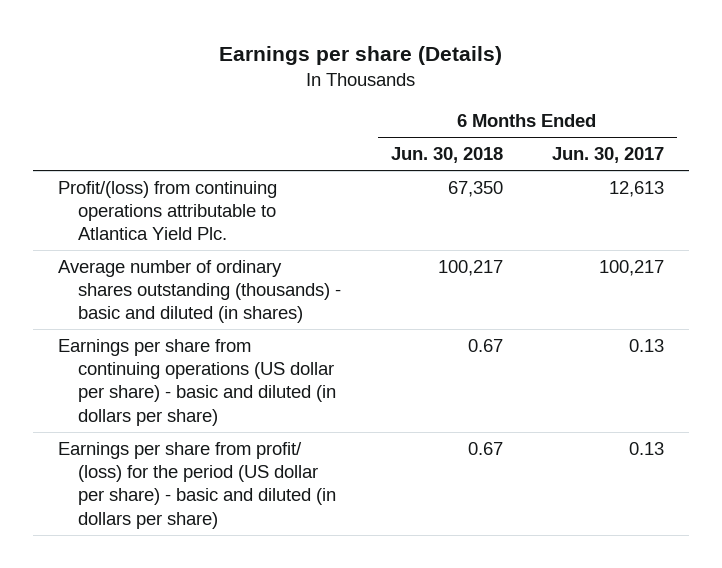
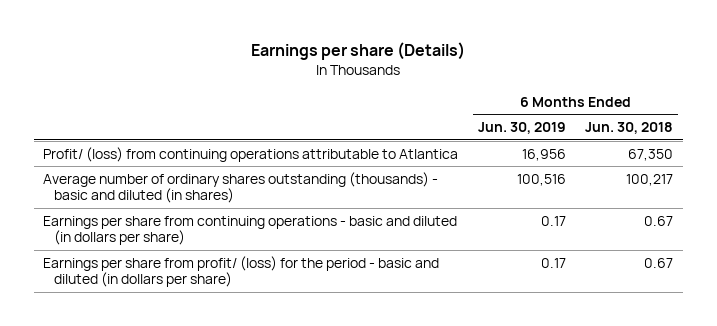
- | 6 Months Ended Jun. 30, 2018 | 6 Months Ended Jun. 30, 2017
+ | 6 Months Ended Jun. 30, 2019 | 6 Months Ended Jun. 30, 2018
- Profit/(loss) from continuing operations attributable to Atlantica Yield Plc. | 67,350 | 12,613
+ Profit/ (loss) from continuing operations attributable to Atlantica | 16,956 | 67,350
- Earnings per share from continuing operations (US dollar per share) - basic and diluted (in dollars per share) | 0.67 | 0.13
- Earnings per share from profit/ (loss) for the period (US dollar per share) - basic and diluted (in dollars per share) | 0.67 | 0.13
+ Earnings per share from continuing operations - basic and diluted (in dollars per share) | 0.17 | 0.67
+ Earnings per share from profit/ (loss) for the period - basic and diluted (in dollars per share) | 0.17 | 0.67

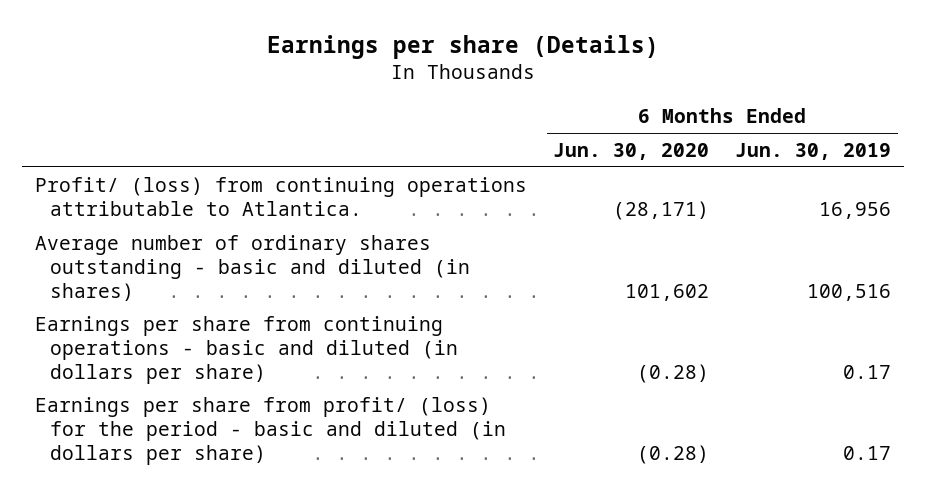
- | 6 Months Ended Jun. 30, 2019 | 6 Months Ended Jun. 30, 2018
+ | 6 Months Ended Jun. 30, 2020 | 6 Months Ended Jun. 30, 2019
- Profit/ (loss) from continuing operations attributable to Atlantica | 16,956 | 67,350
- Average number of ordinary shares outstanding (thousands) - basic and diluted (in shares) | 100,516 | 100,217
+ Profit/ (loss) from continuing operations attributable to Atlantica. | (28,171) | 16,956
+ Average number of ordinary shares outstanding - basic and diluted (in shares) | 101,602 | 100,516

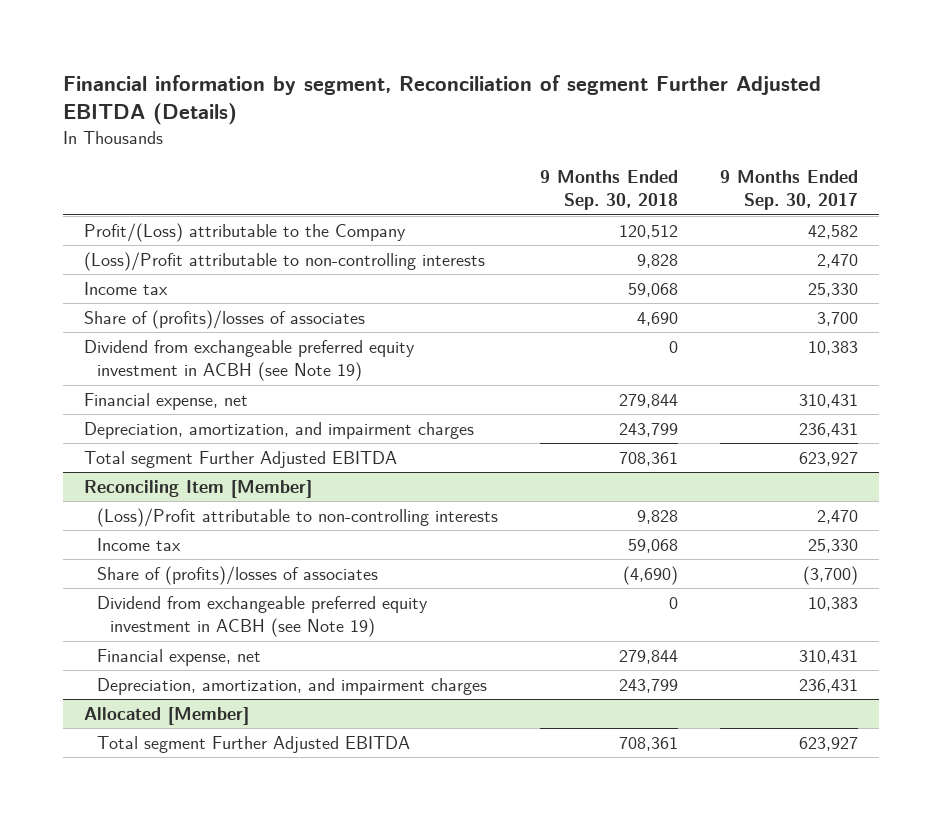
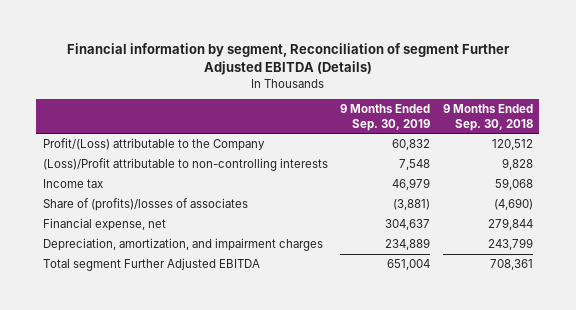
- | 9 Months Ended Sep. 30, 2018 | 9 Months Ended Sep. 30, 2017
+ | 9 Months Ended Sep. 30, 2019 | 9 Months Ended Sep. 30, 2018
- Share of (profits)/losses of associates | 4,690 | 3,700
- Dividend from exchangeable preferred equity investment in ACBH (see Note 19) | 0 | 10,383
- Financial expense, net | 279,844 | 310,431
- Depreciation, amortization, and impairment charges | 243,799 | 236,431
- Total segment Further Adjusted EBITDA | 708,361 | 623,927
- Reconciling Item [Member]
- (Loss)/Profit attributable to non-controlling interests | 9,828 | 2,470
- Income tax | 59,068 | 25,330
- Dividend from exchangeable preferred equity investment in ACBH (see Note 19) | 0 | 10,383
- Allocated [Member]

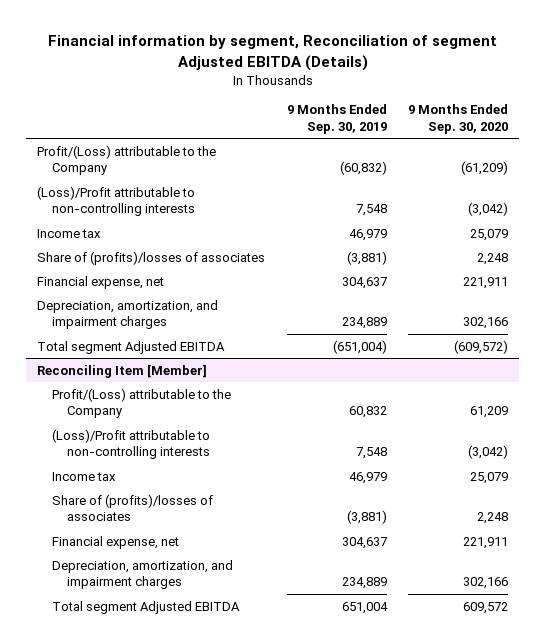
- Financial information by segment, Reconciliation of segment Further Adjusted EBITDA (Details)
+ Financial information by segment, Reconciliation of segment Adjusted EBITDA (Details)
- | 9 Months Ended Sep. 30, 2019 | 9 Months Ended Sep. 30, 2018
+ | 9 Months Ended Sep. 30, 2019 | 9 Months Ended Sep. 30, 2020
+ Profit/(Loss) attributable to the Company | (60,832) | (61,209)
+ (Loss)/Profit attributable to non-controlling interests | 7,548 | (3,042)
+ Income tax | 46,979 | 25,079
+ Share of (profits)/losses of associates | (3,881) | 2,248
+ Financial expense, net | 304,637 | 221,911
+ Depreciation, amortization, and impairment charges | 234,889 | 302,166
+ Total segment Adjusted EBITDA | (651,004) | (609,572)
+ Reconciling Item [Member]
- Total segment Further Adjusted EBITDA | 651,004 | 708,361
+ Total segment Adjusted EBITDA | 651,004 | 609,572

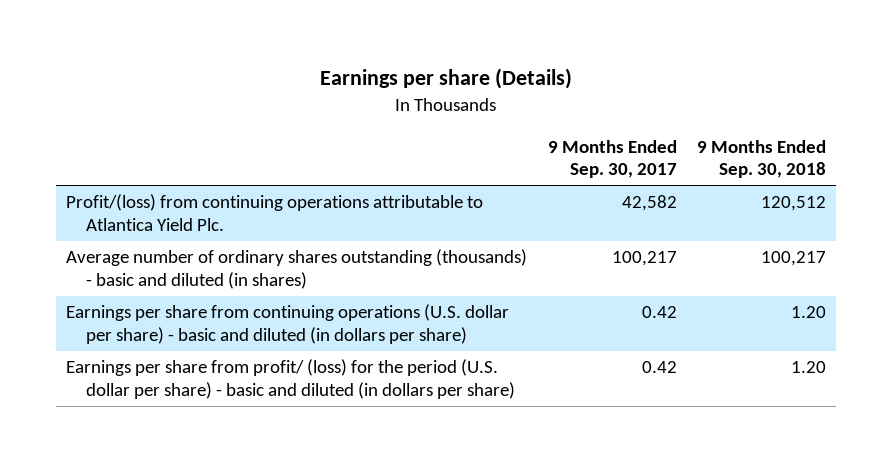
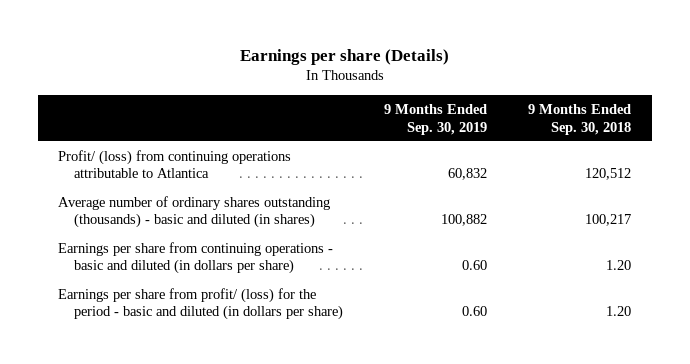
- | 9 Months Ended Sep. 30, 2017 | 9 Months Ended Sep. 30, 2018
+ | 9 Months Ended Sep. 30, 2019 | 9 Months Ended Sep. 30, 2018
- Profit/(loss) from continuing operations attributable to Atlantica Yield Plc. | 42,582 | 120,512
+ Profit/ (loss) from continuing operations attributable to Atlantica | 60,832 | 120,512
- Earnings per share from continuing operations (U.S. dollar per share) - basic and diluted (in dollars per share) | 0.42 | 1.20
- Earnings per share from profit/ (loss) for the period (U.S. dollar per share) - basic and diluted (in dollars per share) | 0.42 | 1.20
+ Earnings per share from continuing operations - basic and diluted (in dollars per share) | 0.60 | 1.20
+ Earnings per share from profit/ (loss) for the period - basic and diluted (in dollars per share) | 0.60 | 1.20

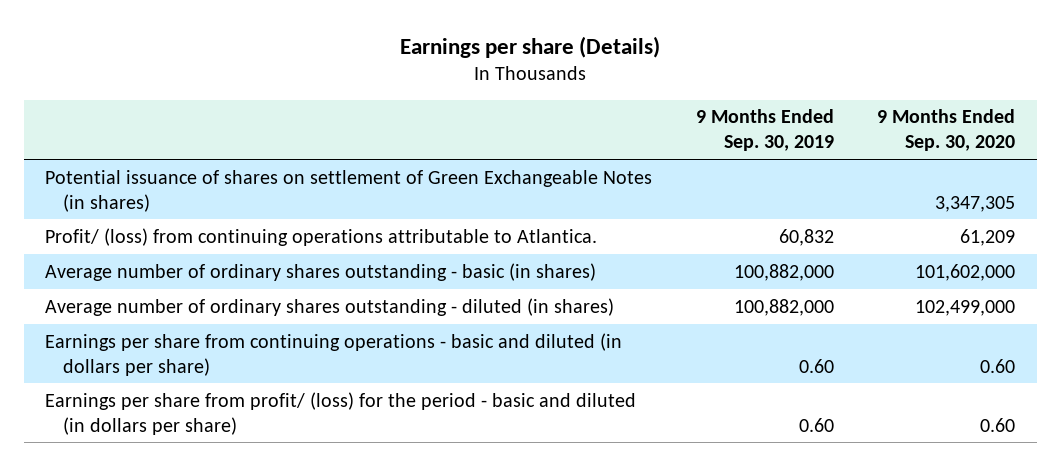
- | 9 Months Ended Sep. 30, 2019 | 9 Months Ended Sep. 30, 2018
+ | 9 Months Ended Sep. 30, 2019 | 9 Months Ended Sep. 30, 2020
- Profit/ (loss) from continuing operations attributable to Atlantica | 60,832 | 120,512
- Average number of ordinary shares outstanding (thousands) - basic and diluted (in shares) | 100,882 | 100,217
+ Potential issuance of shares on settlement of Green Exchangeable Notes (in shares) | | 3,347,305
+ Profit/ (loss) from continuing operations attributable to Atlantica. | 60,832 | 61,209
+ Average number of ordinary shares outstanding - basic (in shares) | 100,882,000 | 101,602,000
+ Average number of ordinary shares outstanding - diluted (in shares) | 100,882,000 | 102,499,000

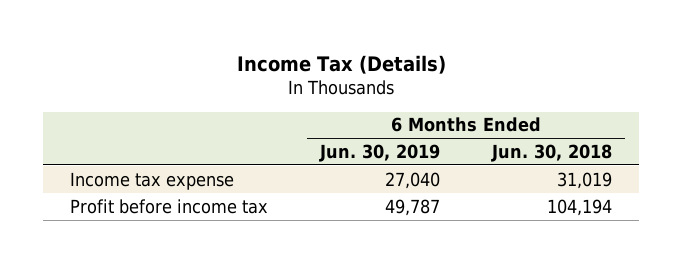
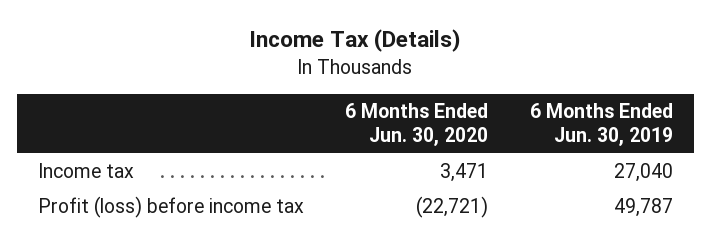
- | 6 Months Ended Jun. 30, 2019 | 6 Months Ended Jun. 30, 2018
+ | 6 Months Ended Jun. 30, 2020 | 6 Months Ended Jun. 30, 2019
- Income tax expense | 27,040 | 31,019
- Profit before income tax | 49,787 | 104,194
+ Income tax | 3,471 | 27,040
+ Profit (loss) before income tax | (22,721) | 49,787

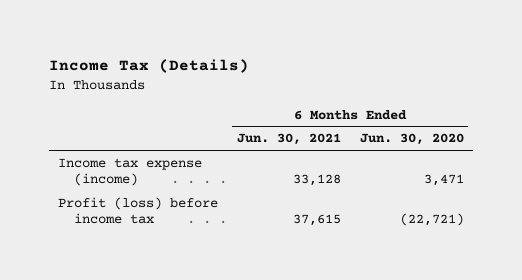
- | 6 Months Ended Jun. 30, 2020 | 6 Months Ended Jun. 30, 2019
+ | 6 Months Ended Jun. 30, 2021 | 6 Months Ended Jun. 30, 2020
- Income tax | 3,471 | 27,040
+ Income tax expense (income) | 33,128 | 3,471

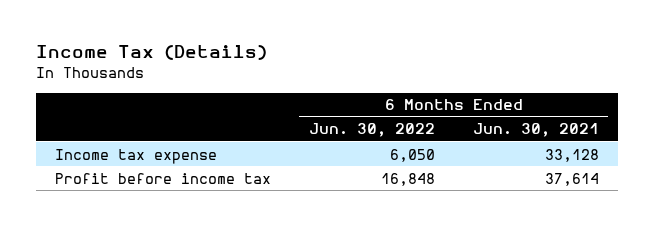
- | 6 Months Ended Jun. 30, 2021 | 6 Months Ended Jun. 30, 2020
+ | 6 Months Ended Jun. 30, 2022 | 6 Months Ended Jun. 30, 2021
- Income tax expense (income) | 33,128 | 3,471
- Profit (loss) before income tax | 37,615 | (22,721)
+ Income tax expense | 6,050 | 33,128
+ Profit before income tax | 16,848 | 37,614

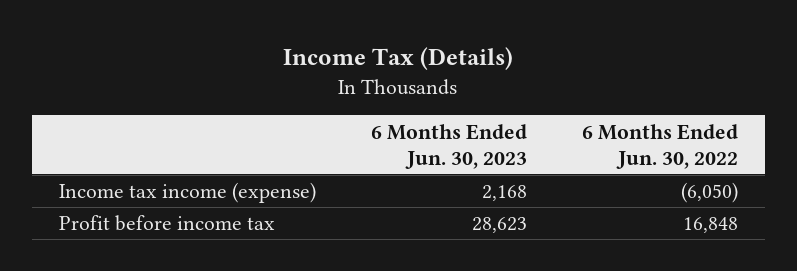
- | 6 Months Ended Jun. 30, 2022 | 6 Months Ended Jun. 30, 2021
+ | 6 Months Ended Jun. 30, 2023 | 6 Months Ended Jun. 30, 2022
- Income tax expense | 6,050 | 33,128
+ Income tax income (expense) | 2,168 | (6,050)

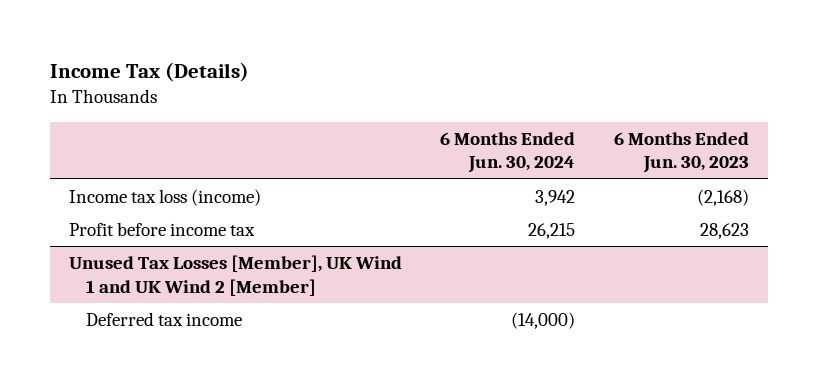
- | 6 Months Ended Jun. 30, 2023 | 6 Months Ended Jun. 30, 2022
+ | 6 Months Ended Jun. 30, 2024 | 6 Months Ended Jun. 30, 2023
- Income tax income (expense) | 2,168 | (6,050)
+ Income tax loss (income) | 3,942 | (2,168)
+ Unused Tax Losses [Member], UK Wind 1 and UK Wind 2 [Member]
+ Deferred tax income | (14,000) |

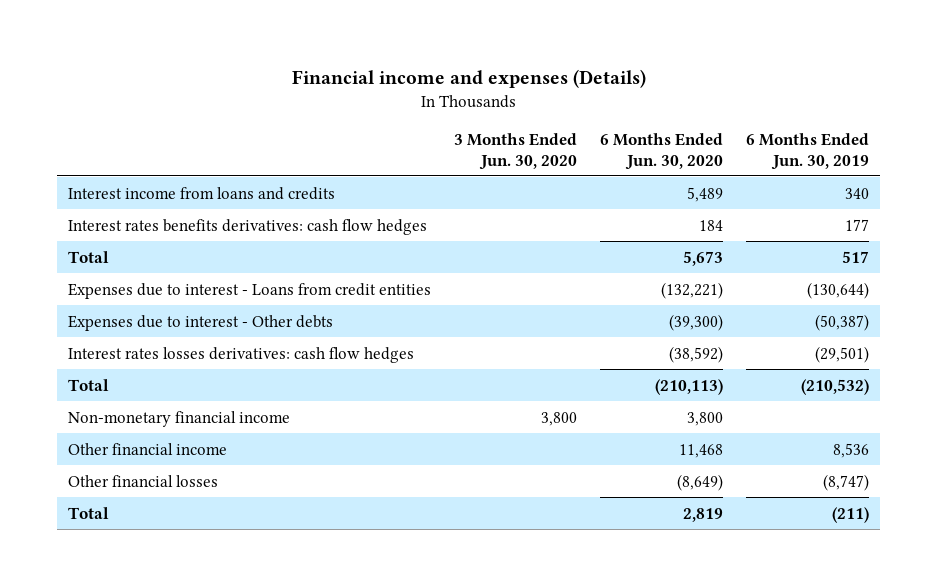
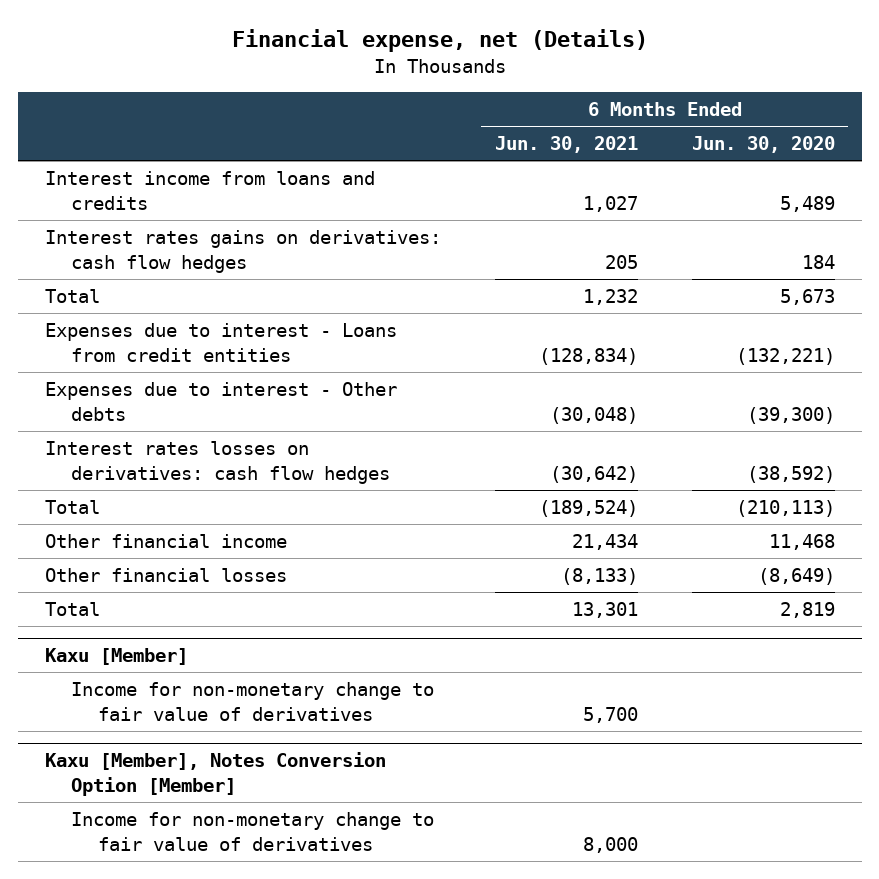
- Financial income and expenses (Details)
+ Financial expense, net (Details)
- | 3 Months Ended Jun. 30, 2020 | 6 Months Ended Jun. 30, 2020 | 6 Months Ended Jun. 30, 2019
+ | 6 Months Ended Jun. 30, 2021 | 6 Months Ended Jun. 30, 2020
- Interest rates benefits derivatives: cash flow hedges | | 184 | 177
+ Interest rates gains on derivatives: cash flow hedges | 205 | 184
- Interest rates losses derivatives: cash flow hedges | | (38,592) | (29,501)
+ Interest rates losses on derivatives: cash flow hedges | (30,642) | (38,592)
- Non-monetary financial income | 3,800 | 3,800 |
+ Kaxu [Member]
+ Income for non-monetary change to fair value of derivatives | 5,700 |
+ Kaxu [Member], Notes Conversion Option [Member]
+ Income for non-monetary change to fair value of derivatives | 8,000 |

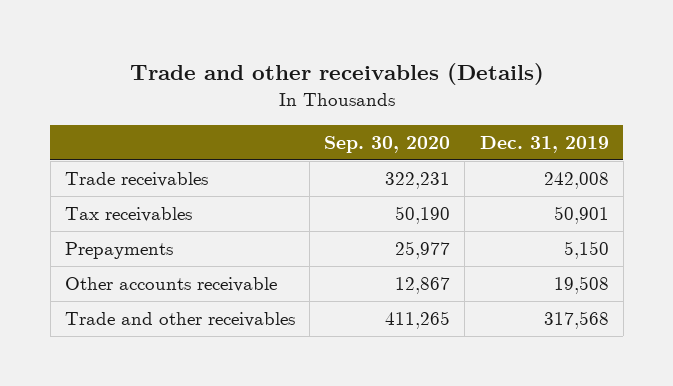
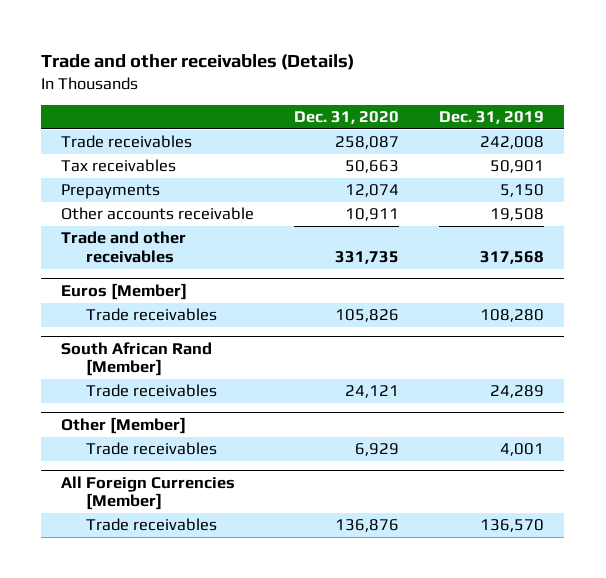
- | Sep. 30, 2020 | Dec. 31, 2019
+ | Dec. 31, 2020 | Dec. 31, 2019
+ Euros [Member]
+ Trade receivables | 105,826 | 108,280
+ South African Rand [Member]
+ Trade receivables | 24,121 | 24,289
+ Other [Member]
+ Trade receivables | 6,929 | 4,001
+ All Foreign Currencies [Member]
+ Trade receivables | 136,876 | 136,570

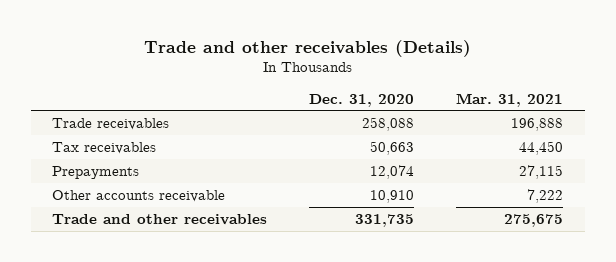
- | Dec. 31, 2020 | Dec. 31, 2019
+ | Dec. 31, 2020 | Mar. 31, 2021
- Trade receivables | 258,087 | 242,008
+ Trade receivables | 258,088 | 196,888
- Other accounts receivable | 10,911 | 19,508
+ Other accounts receivable | 10,910 | 7,222
- Euros [Member]
- Trade receivables | 105,826 | 108,280
- South African Rand [Member]
- Trade receivables | 24,121 | 24,289
- Other [Member]
- Trade receivables | 6,929 | 4,001
- All Foreign Currencies [Member]
- Trade receivables | 136,876 | 136,570

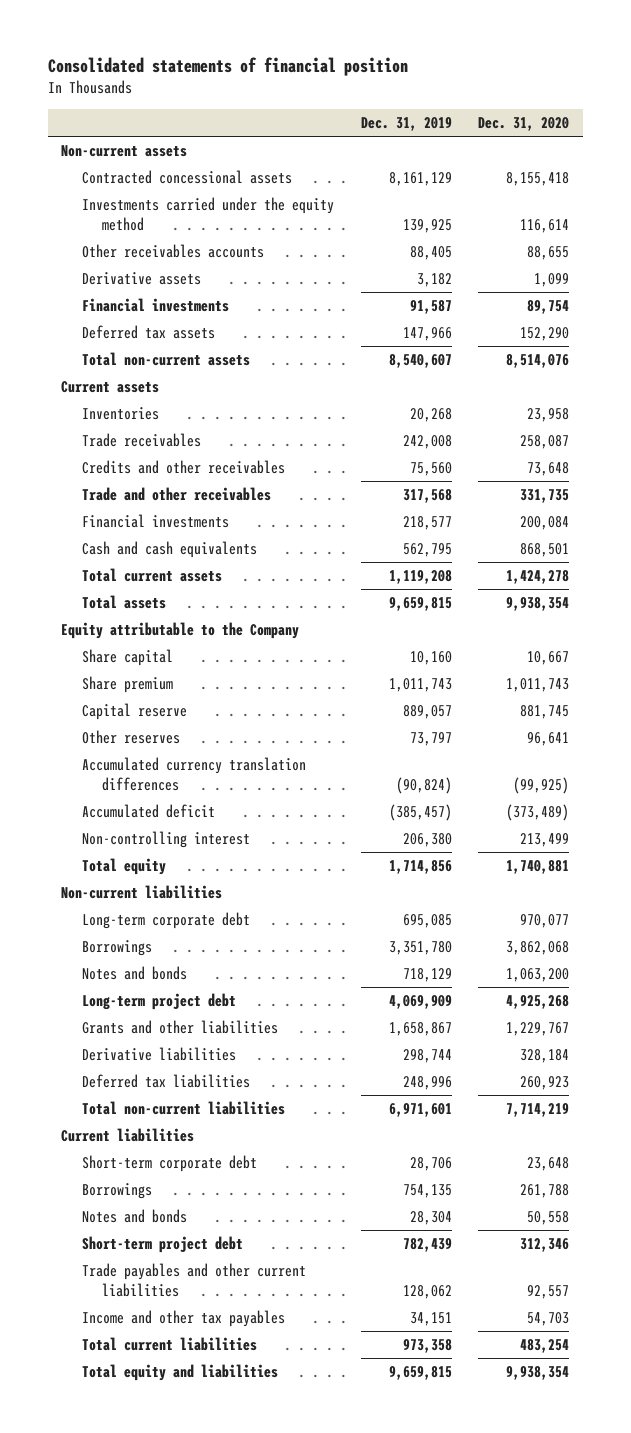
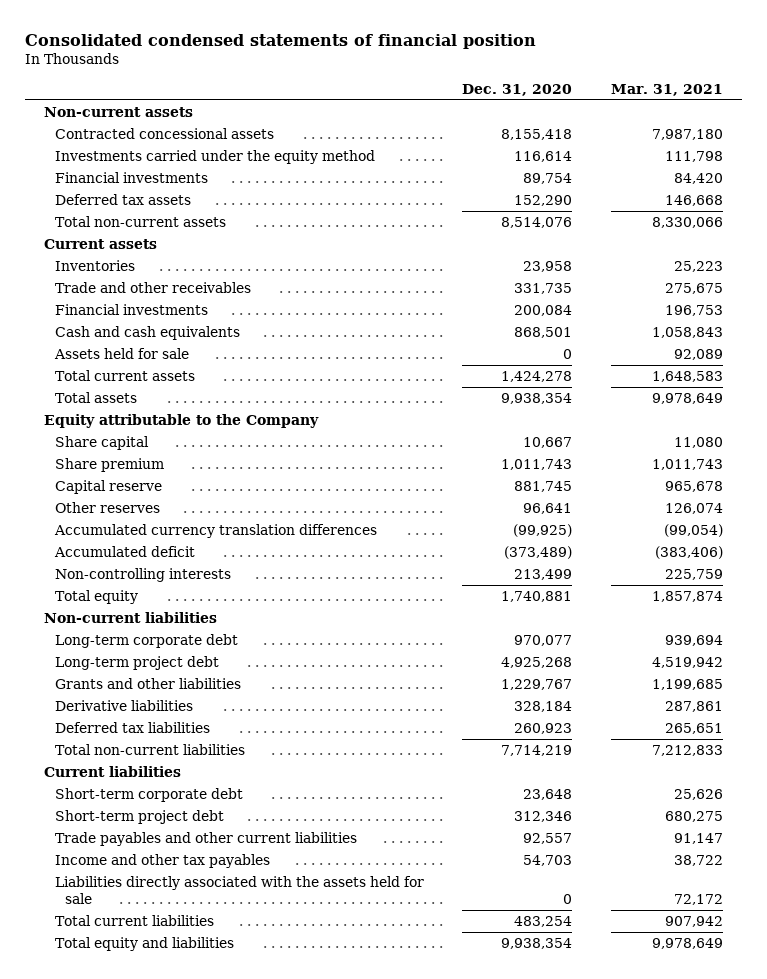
- Consolidated statements of financial position
+ Consolidated condensed statements of financial position
- | Dec. 31, 2019 | Dec. 31, 2020
+ | Dec. 31, 2020 | Mar. 31, 2021
- Other receivables accounts | 88,405 | 88,655
- Derivative assets | 3,182 | 1,099
- Trade receivables | 242,008 | 258,087
- Credits and other receivables | 75,560 | 73,648
+ Assets held for sale | 0 | 92,089
- Non-controlling interest | 206,380 | 213,499
+ Non-controlling interests | 213,499 | 225,759
- Borrowings | 3,351,780 | 3,862,068
- Notes and bonds | 718,129 | 1,063,200
- Borrowings | 754,135 | 261,788
- Notes and bonds | 28,304 | 50,558
+ Liabilities directly associated with the assets held for sale | 0 | 72,172

